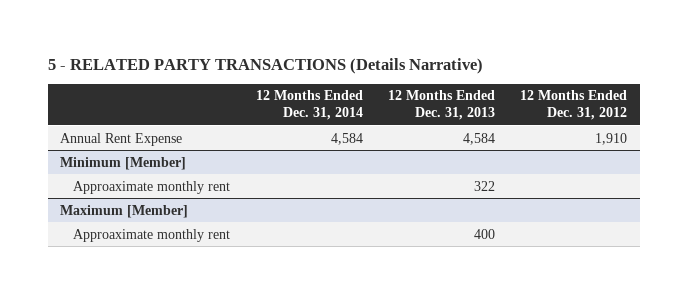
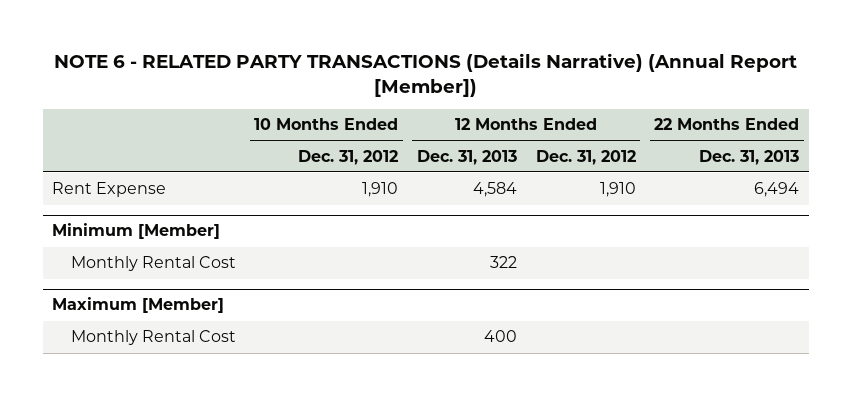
- 5 - RELATED PARTY TRANSACTIONS (Details Narrative)
+ NOTE 6 - RELATED PARTY TRANSACTIONS (Details Narrative) (Annual Report [Member])
- | 12 Months Ended Dec. 31, 2014 | 12 Months Ended Dec. 31, 2013 | 12 Months Ended Dec. 31, 2012
+ | 10 Months Ended Dec. 31, 2012 | 12 Months Ended Dec. 31, 2013 | 12 Months Ended Dec. 31, 2012 | 22 Months Ended Dec. 31, 2013
- Annual Rent Expense | 4,584 | 4,584 | 1,910
+ Rent Expense | 1,910 | 4,584 | 1,910 | 6,494
@ Minimum [Member]
- Approaximate monthly rent | | 322 |
+ Monthly Rental Cost | | 322 | |
@ Maximum [Member]
- Approaximate monthly rent | | 400 |
+ Monthly Rental Cost | | 400 | |

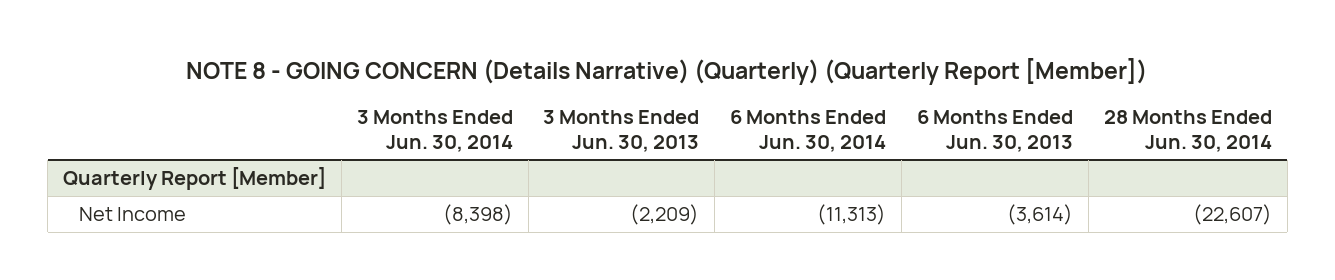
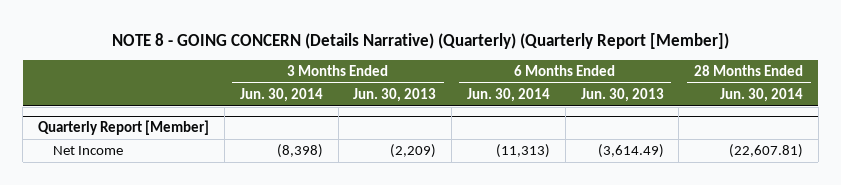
@ Quarterly Report [Member]
- Net Income | (8,398) | (2,209) | (11,313) | (3,614) | (22,607)
+ Net Income | (8,398) | (2,209) | (11,313) | (3,614.49) | (22,607.81)

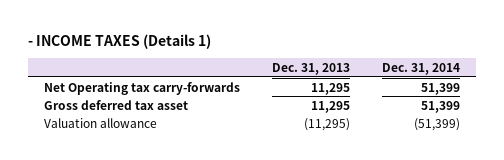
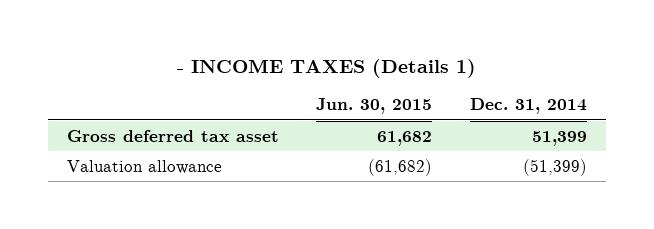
- | Dec. 31, 2013 | Dec. 31, 2014
+ | Jun. 30, 2015 | Dec. 31, 2014
- Net Operating tax carry-forwards | 11,295 | 51,399

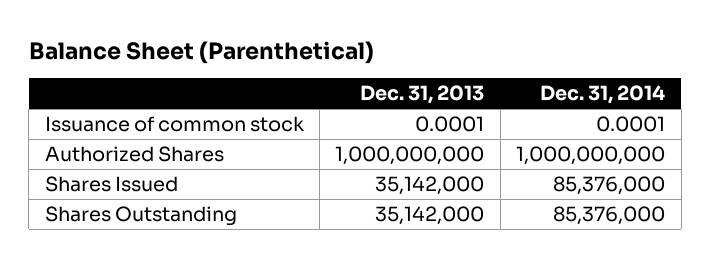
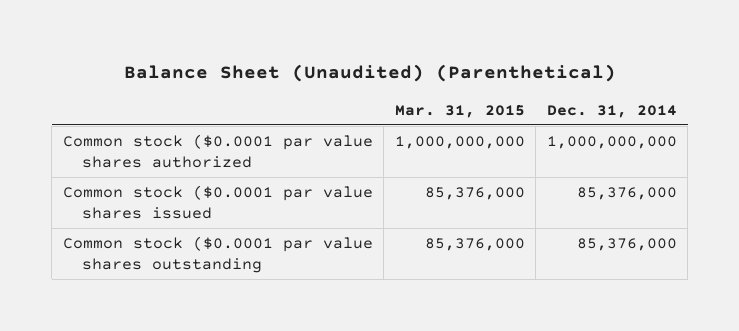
- Balance Sheet (Parenthetical)
+ Balance Sheet (Unaudited) (Parenthetical)
- | Dec. 31, 2013 | Dec. 31, 2014
+ | Mar. 31, 2015 | Dec. 31, 2014
- Issuance of common stock | 0.0001 | 0.0001
- Authorized Shares | 1,000,000,000 | 1,000,000,000
- Shares Issued | 35,142,000 | 85,376,000
- Shares Outstanding | 35,142,000 | 85,376,000
+ Common stock ($0.0001 par value shares authorized | 1,000,000,000 | 1,000,000,000
+ Common stock ($0.0001 par value shares issued | 85,376,000 | 85,376,000
+ Common stock ($0.0001 par value shares outstanding | 85,376,000 | 85,376,000

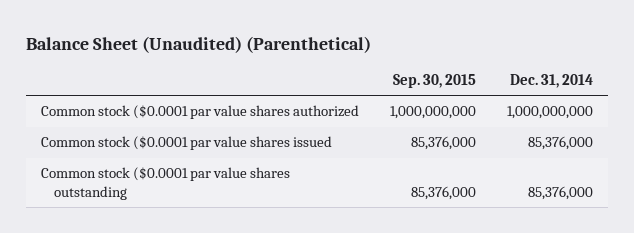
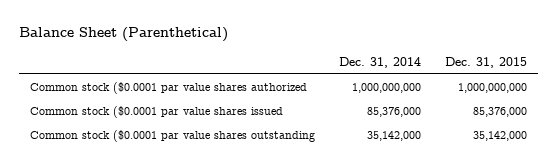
- Balance Sheet (Unaudited) (Parenthetical)
+ Balance Sheet (Parenthetical)
- | Sep. 30, 2015 | Dec. 31, 2014
+ | Dec. 31, 2014 | Dec. 31, 2015
- Common stock ($0.0001 par value shares outstanding | 85,376,000 | 85,376,000
+ Common stock ($0.0001 par value shares outstanding | 35,142,000 | 35,142,000

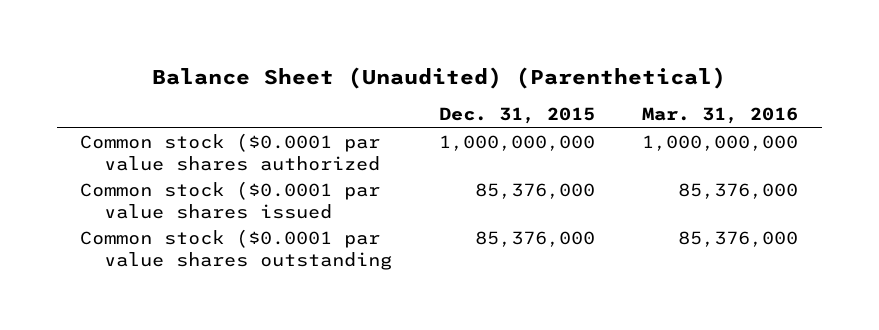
- Balance Sheet (Parenthetical)
+ Balance Sheet (Unaudited) (Parenthetical)
- | Dec. 31, 2014 | Dec. 31, 2015
+ | Dec. 31, 2015 | Mar. 31, 2016
- Common stock ($0.0001 par value shares outstanding | 35,142,000 | 35,142,000
+ Common stock ($0.0001 par value shares outstanding | 85,376,000 | 85,376,000

